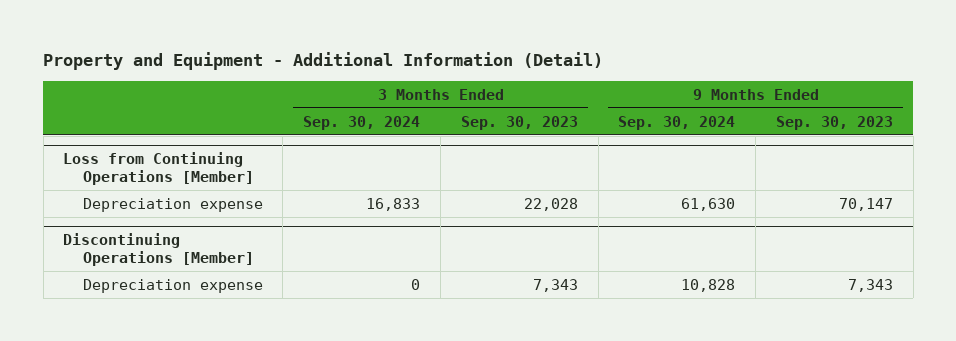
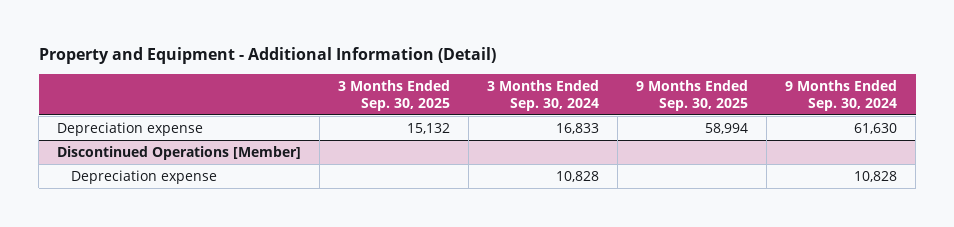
- | 3 Months Ended Sep. 30, 2024 | 3 Months Ended Sep. 30, 2023 | 9 Months Ended Sep. 30, 2024 | 9 Months Ended Sep. 30, 2023
+ | 3 Months Ended Sep. 30, 2025 | 3 Months Ended Sep. 30, 2024 | 9 Months Ended Sep. 30, 2025 | 9 Months Ended Sep. 30, 2024
- Loss from Continuing Operations [Member]
- Discontinuing Operations [Member]
- Depreciation expense | 0 | 7,343 | 10,828 | 7,343
+ Discontinued Operations [Member]
+ Depreciation expense | | 10,828 | | 10,828

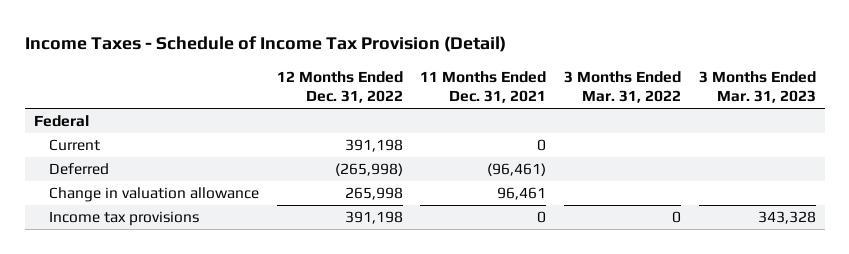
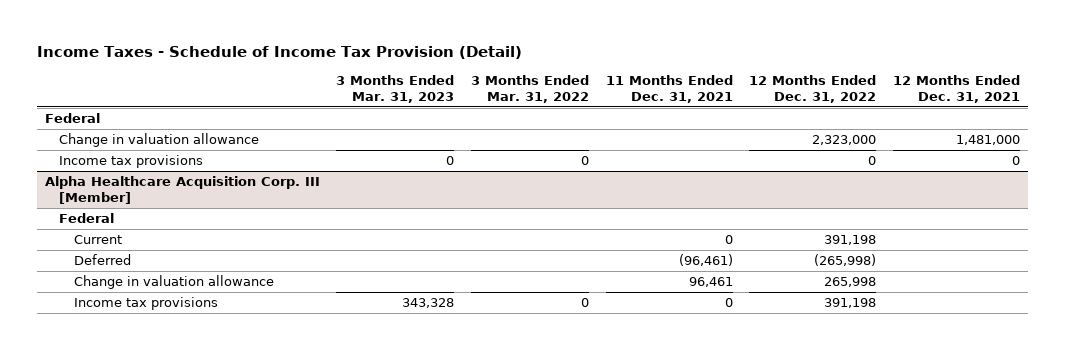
- | 12 Months Ended Dec. 31, 2022 | 11 Months Ended Dec. 31, 2021 | 3 Months Ended Mar. 31, 2022 | 3 Months Ended Mar. 31, 2023
+ | 3 Months Ended Mar. 31, 2023 | 3 Months Ended Mar. 31, 2022 | 11 Months Ended Dec. 31, 2021 | 12 Months Ended Dec. 31, 2022 | 12 Months Ended Dec. 31, 2021
+ Change in valuation allowance | | | | 2,323,000 | 1,481,000
+ Income tax provisions | 0 | 0 | | 0 | 0
+ Alpha Healthcare Acquisition Corp. III [Member]
+ Federal

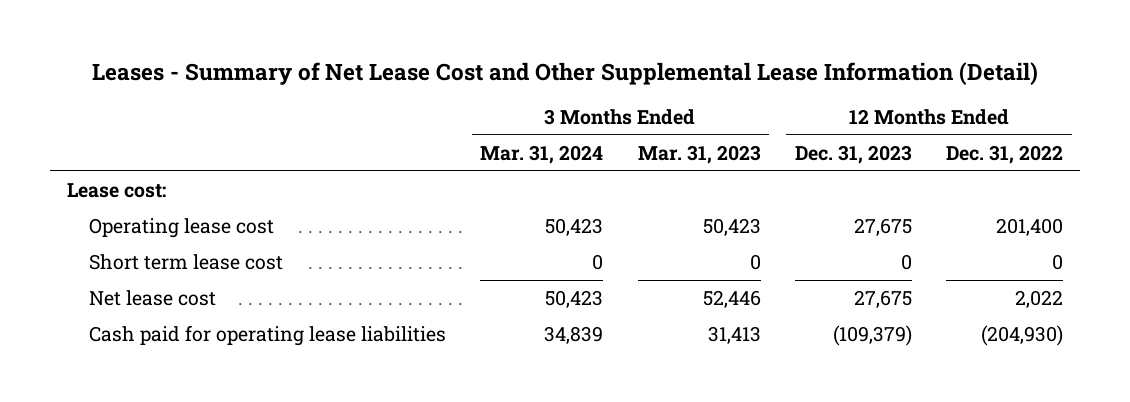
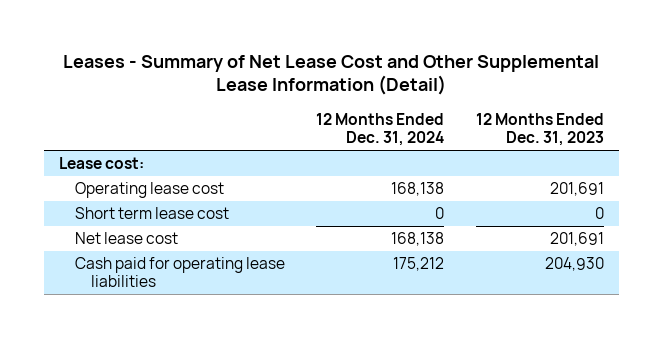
- | 3 Months Ended Mar. 31, 2024 | 3 Months Ended Mar. 31, 2023 | 12 Months Ended Dec. 31, 2023 | 12 Months Ended Dec. 31, 2022
+ | 12 Months Ended Dec. 31, 2024 | 12 Months Ended Dec. 31, 2023
- Operating lease cost | 50,423 | 50,423 | 27,675 | 201,400
+ Operating lease cost | 168,138 | 201,691
- Net lease cost | 50,423 | 52,446 | 27,675 | 2,022
- Cash paid for operating lease liabilities | 34,839 | 31,413 | (109,379) | (204,930)
+ Net lease cost | 168,138 | 201,691
+ Cash paid for operating lease liabilities | 175,212 | 204,930

